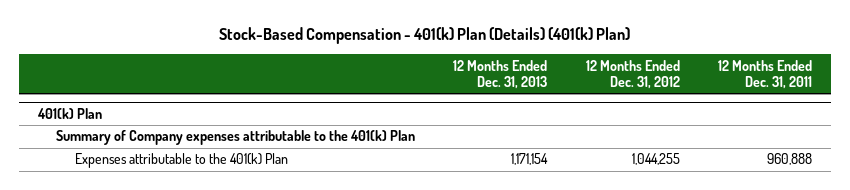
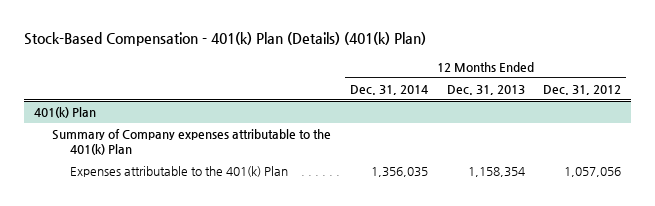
- | 12 Months Ended Dec. 31, 2013 | 12 Months Ended Dec. 31, 2012 | 12 Months Ended Dec. 31, 2011
+ | 12 Months Ended Dec. 31, 2014 | 12 Months Ended Dec. 31, 2013 | 12 Months Ended Dec. 31, 2012
@ 401(k) Plan
- Expenses attributable to the 401(k) Plan | 1,171,154 | 1,044,255 | 960,888
+ Expenses attributable to the 401(k) Plan | 1,356,035 | 1,158,354 | 1,057,056

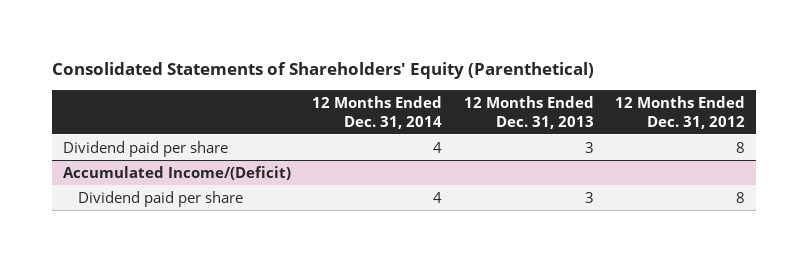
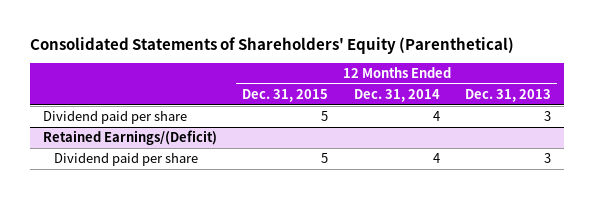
- | 12 Months Ended Dec. 31, 2014 | 12 Months Ended Dec. 31, 2013 | 12 Months Ended Dec. 31, 2012
+ | 12 Months Ended Dec. 31, 2015 | 12 Months Ended Dec. 31, 2014 | 12 Months Ended Dec. 31, 2013
- Accumulated Income/(Deficit)
+ Retained Earnings/(Deficit)

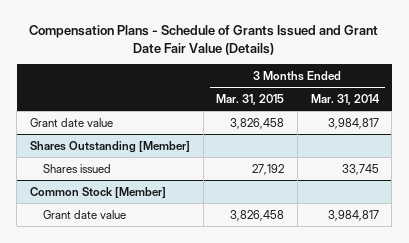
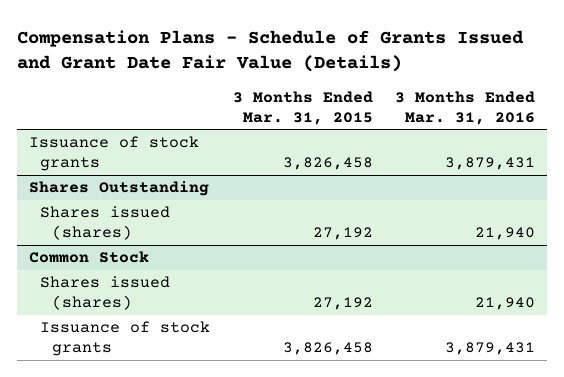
- | 3 Months Ended Mar. 31, 2015 | 3 Months Ended Mar. 31, 2014
+ | 3 Months Ended Mar. 31, 2015 | 3 Months Ended Mar. 31, 2016
- Grant date value | 3,826,458 | 3,984,817
- Shares Outstanding [Member]
- Shares issued | 27,192 | 33,745
- Common Stock [Member]
- Grant date value | 3,826,458 | 3,984,817
+ Issuance of stock grants | 3,826,458 | 3,879,431
+ Shares Outstanding
+ Shares issued (shares) | 27,192 | 21,940
+ Common Stock
+ Shares issued (shares) | 27,192 | 21,940
+ Issuance of stock grants | 3,826,458 | 3,879,431

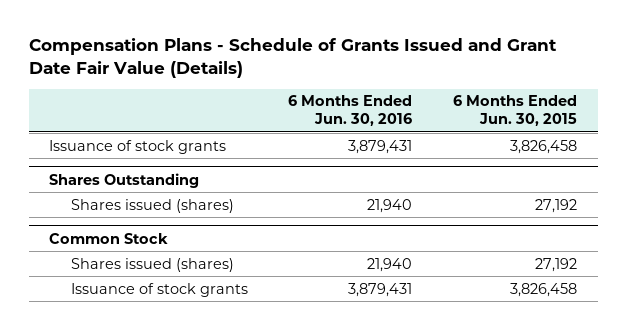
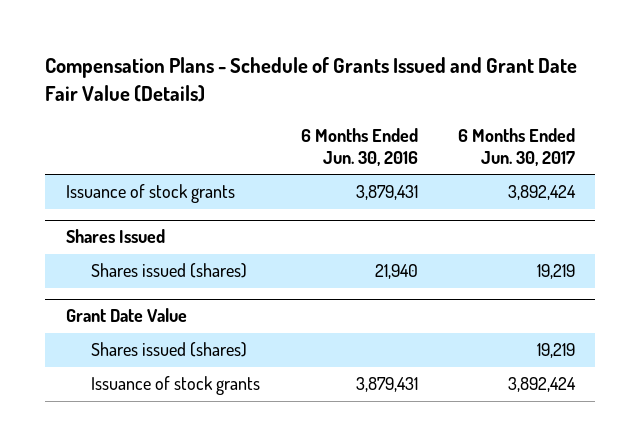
- | 6 Months Ended Jun. 30, 2016 | 6 Months Ended Jun. 30, 2015
+ | 6 Months Ended Jun. 30, 2016 | 6 Months Ended Jun. 30, 2017
- Shares Outstanding
- Shares issued (shares) | 21,940 | 27,192
- Common Stock
+ Shares Issued
+ Grant Date Value
+ Shares issued (shares) | | 19,219

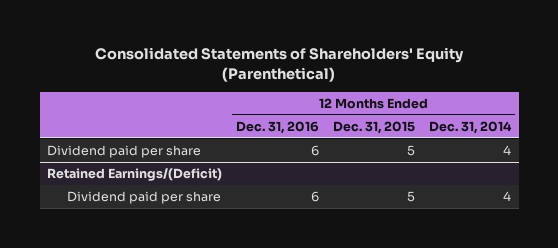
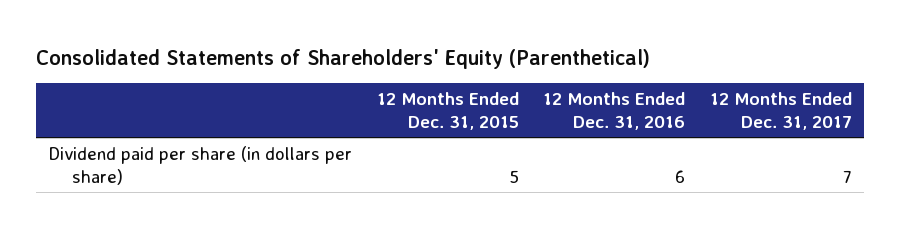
- | 12 Months Ended Dec. 31, 2016 | 12 Months Ended Dec. 31, 2015 | 12 Months Ended Dec. 31, 2014
+ | 12 Months Ended Dec. 31, 2015 | 12 Months Ended Dec. 31, 2016 | 12 Months Ended Dec. 31, 2017
- Dividend paid per share | 6 | 5 | 4
- Retained Earnings/(Deficit)
- Dividend paid per share | 6 | 5 | 4
+ Dividend paid per share (in dollars per share) | 5 | 6 | 7

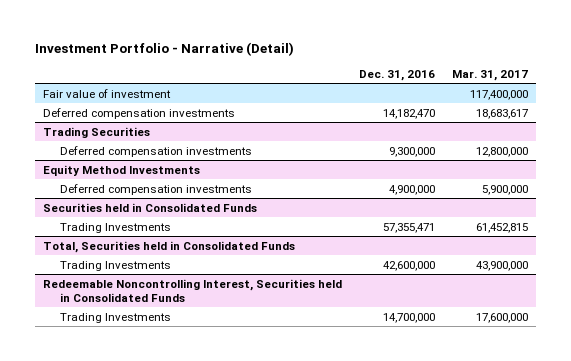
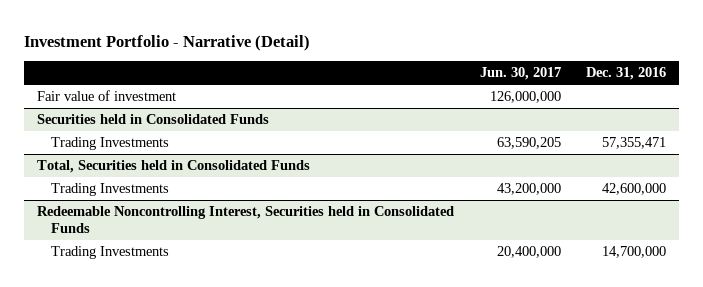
- | Dec. 31, 2016 | Mar. 31, 2017
+ | Jun. 30, 2017 | Dec. 31, 2016
- Deferred compensation investments | 14,182,470 | 18,683,617
- Trading Securities
- Deferred compensation investments | 9,300,000 | 12,800,000
- Equity Method Investments
- Deferred compensation investments | 4,900,000 | 5,900,000

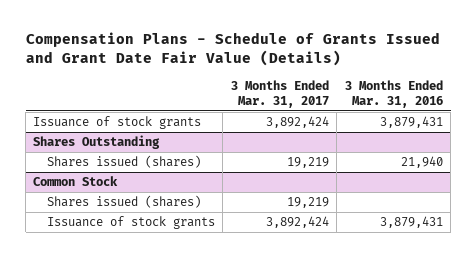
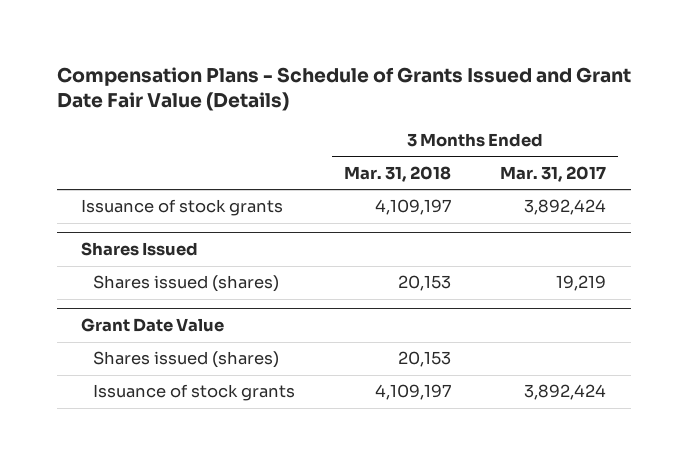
- | 3 Months Ended Mar. 31, 2017 | 3 Months Ended Mar. 31, 2016
+ | 3 Months Ended Mar. 31, 2018 | 3 Months Ended Mar. 31, 2017
- Shares Outstanding
- Shares issued (shares) | 19,219 | 21,940
- Common Stock
+ Shares Issued
+ Grant Date Value
+ Shares issued (shares) | 20,153 |

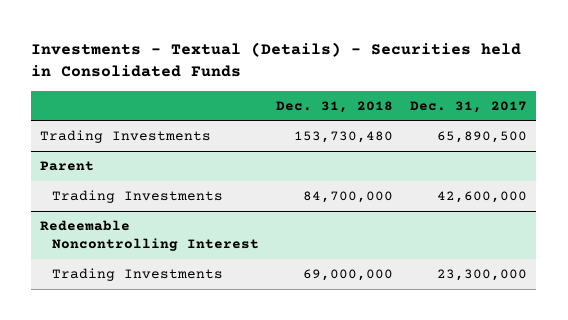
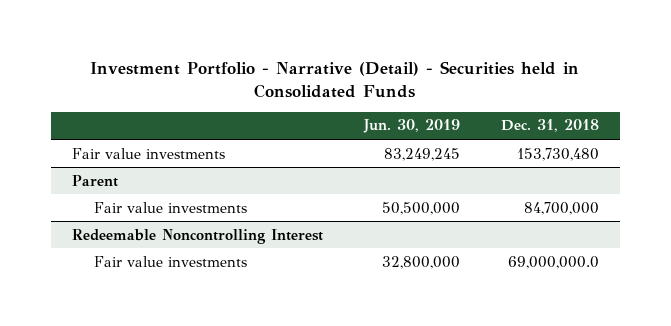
- Investments - Textual (Details) - Securities held in Consolidated Funds
+ Investment Portfolio - Narrative (Detail) - Securities held in Consolidated Funds
- | Dec. 31, 2018 | Dec. 31, 2017
+ | Jun. 30, 2019 | Dec. 31, 2018
- Trading Investments | 153,730,480 | 65,890,500
+ Fair value investments | 83,249,245 | 153,730,480
@ Parent
- Trading Investments | 84,700,000 | 42,600,000
+ Fair value investments | 50,500,000 | 84,700,000
@ Redeemable Noncontrolling Interest
- Trading Investments | 69,000,000 | 23,300,000
+ Fair value investments | 32,800,000 | 69,000,000.0

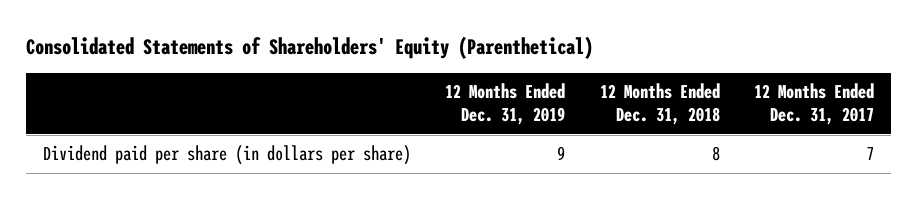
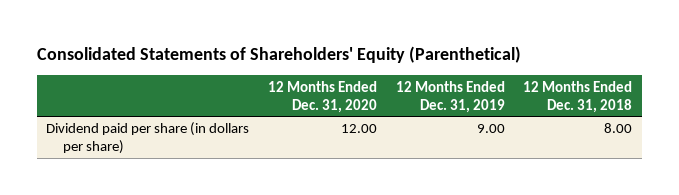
- | 12 Months Ended Dec. 31, 2019 | 12 Months Ended Dec. 31, 2018 | 12 Months Ended Dec. 31, 2017
+ | 12 Months Ended Dec. 31, 2020 | 12 Months Ended Dec. 31, 2019 | 12 Months Ended Dec. 31, 2018
- Dividend paid per share (in dollars per share) | 9 | 8 | 7
+ Dividend paid per share (in dollars per share) | 12.00 | 9.00 | 8.00

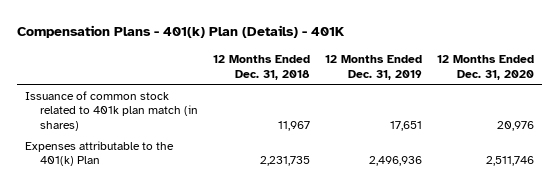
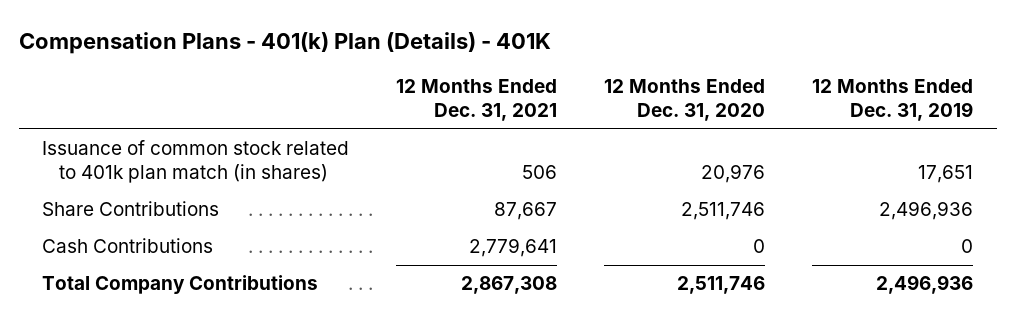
- | 12 Months Ended Dec. 31, 2018 | 12 Months Ended Dec. 31, 2019 | 12 Months Ended Dec. 31, 2020
+ | 12 Months Ended Dec. 31, 2021 | 12 Months Ended Dec. 31, 2020 | 12 Months Ended Dec. 31, 2019
- Expenses attributable to the 401(k) Plan | 2,231,735 | 2,496,936 | 2,511,746
+ Share Contributions | 87,667 | 2,511,746 | 2,496,936
+ Cash Contributions | 2,779,641 | 0 | 0
+ Total Company Contributions | 2,867,308 | 2,511,746 | 2,496,936

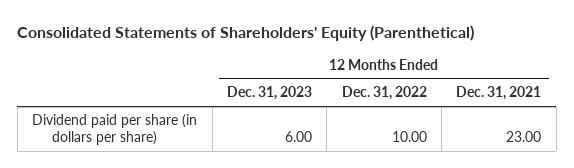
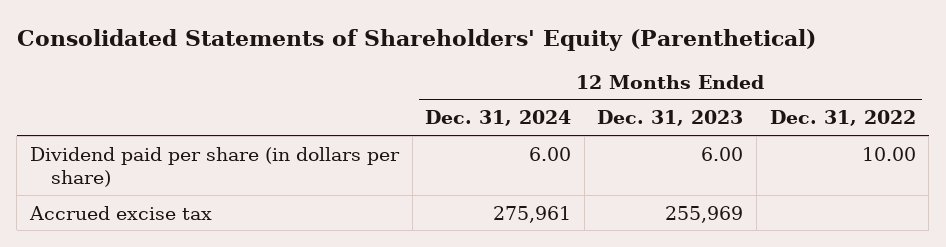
- | 12 Months Ended Dec. 31, 2023 | 12 Months Ended Dec. 31, 2022 | 12 Months Ended Dec. 31, 2021
+ | 12 Months Ended Dec. 31, 2024 | 12 Months Ended Dec. 31, 2023 | 12 Months Ended Dec. 31, 2022
+ Accrued excise tax | 275,961 | 255,969 |

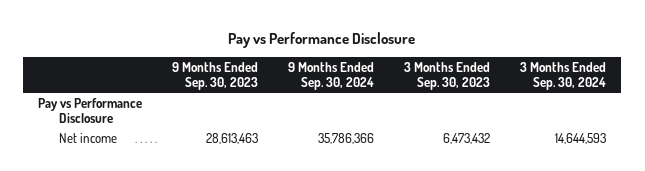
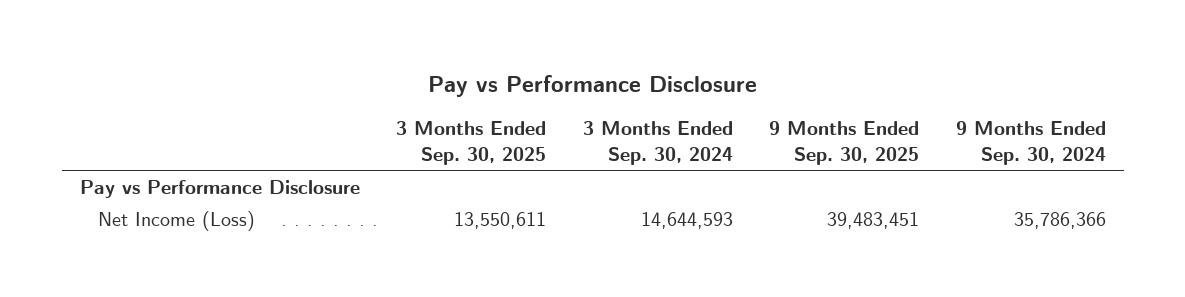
- | 9 Months Ended Sep. 30, 2023 | 9 Months Ended Sep. 30, 2024 | 3 Months Ended Sep. 30, 2023 | 3 Months Ended Sep. 30, 2024
+ | 3 Months Ended Sep. 30, 2025 | 3 Months Ended Sep. 30, 2024 | 9 Months Ended Sep. 30, 2025 | 9 Months Ended Sep. 30, 2024
- Net income | 28,613,463 | 35,786,366 | 6,473,432 | 14,644,593
+ Net Income (Loss) | 13,550,611 | 14,644,593 | 39,483,451 | 35,786,366

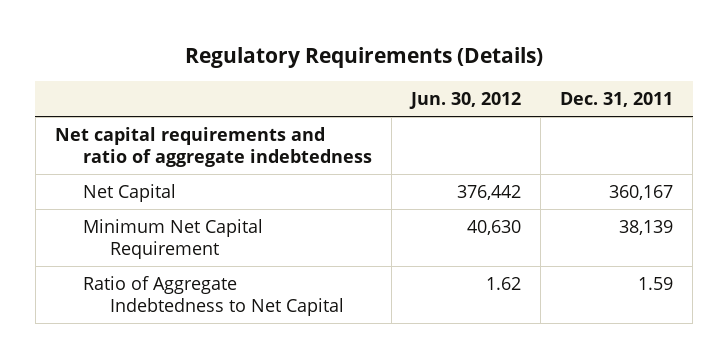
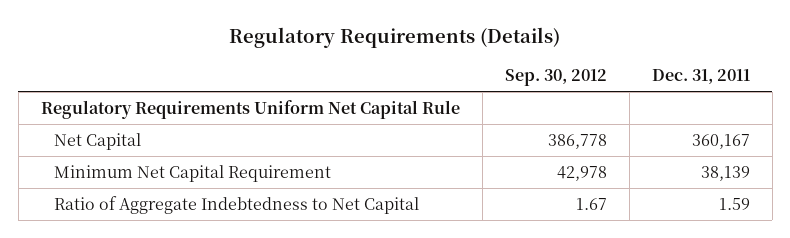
- | Jun. 30, 2012 | Dec. 31, 2011
+ | Sep. 30, 2012 | Dec. 31, 2011
- Net capital requirements and ratio of aggregate indebtedness
+ Regulatory Requirements Uniform Net Capital Rule

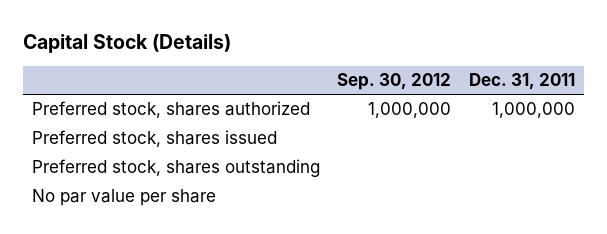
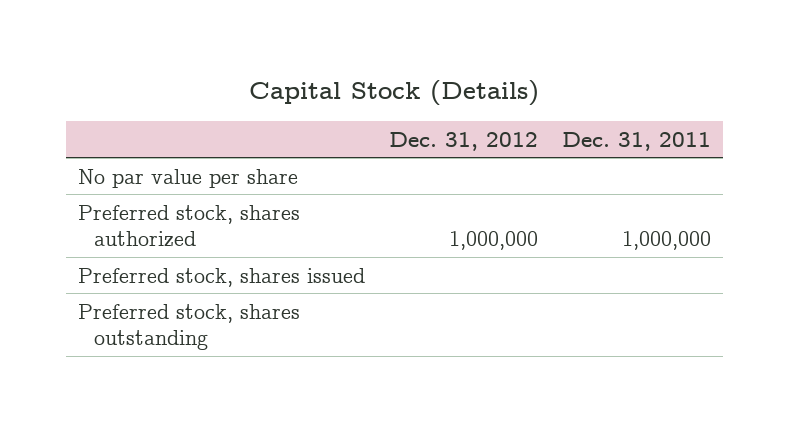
- | Sep. 30, 2012 | Dec. 31, 2011
+ | Dec. 31, 2012 | Dec. 31, 2011
moved up: No par value per share

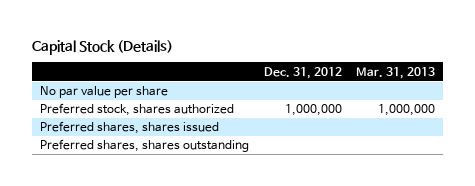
- | Dec. 31, 2012 | Dec. 31, 2011
+ | Dec. 31, 2012 | Mar. 31, 2013
- Preferred stock, shares issued
- Preferred stock, shares outstanding
+ Preferred shares, shares issued
+ Preferred shares, shares outstanding

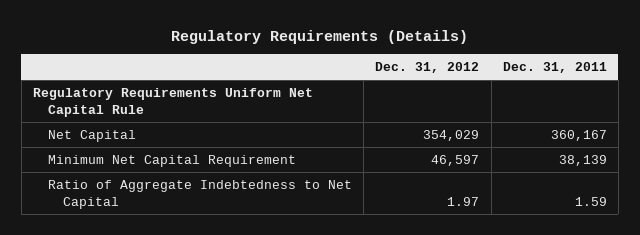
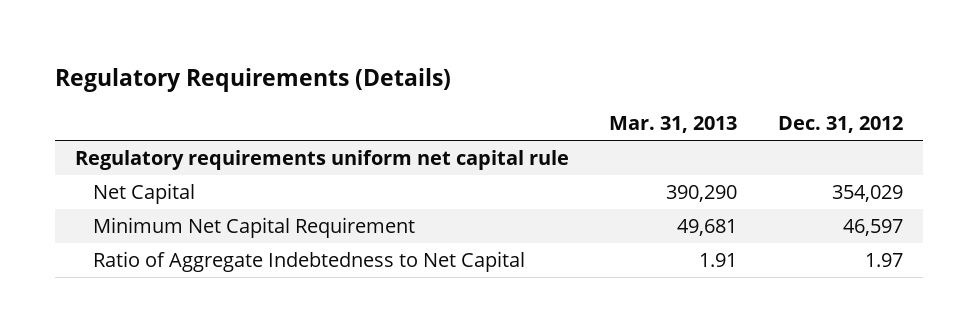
- | Dec. 31, 2012 | Dec. 31, 2011
+ | Mar. 31, 2013 | Dec. 31, 2012
- Regulatory Requirements Uniform Net Capital Rule
+ Regulatory requirements uniform net capital rule

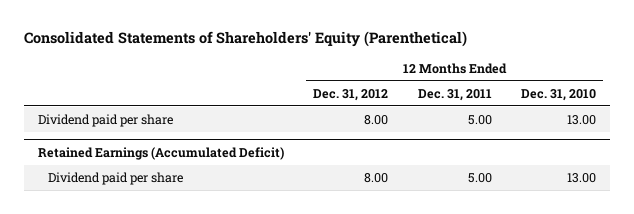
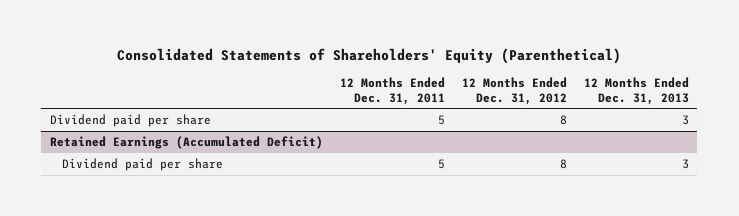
- | 12 Months Ended Dec. 31, 2012 | 12 Months Ended Dec. 31, 2011 | 12 Months Ended Dec. 31, 2010
+ | 12 Months Ended Dec. 31, 2011 | 12 Months Ended Dec. 31, 2012 | 12 Months Ended Dec. 31, 2013
- Dividend paid per share | 8.00 | 5.00 | 13.00
+ Dividend paid per share | 5 | 8 | 3
@ Retained Earnings (Accumulated Deficit)
- Dividend paid per share | 8.00 | 5.00 | 13.00
+ Dividend paid per share | 5 | 8 | 3

